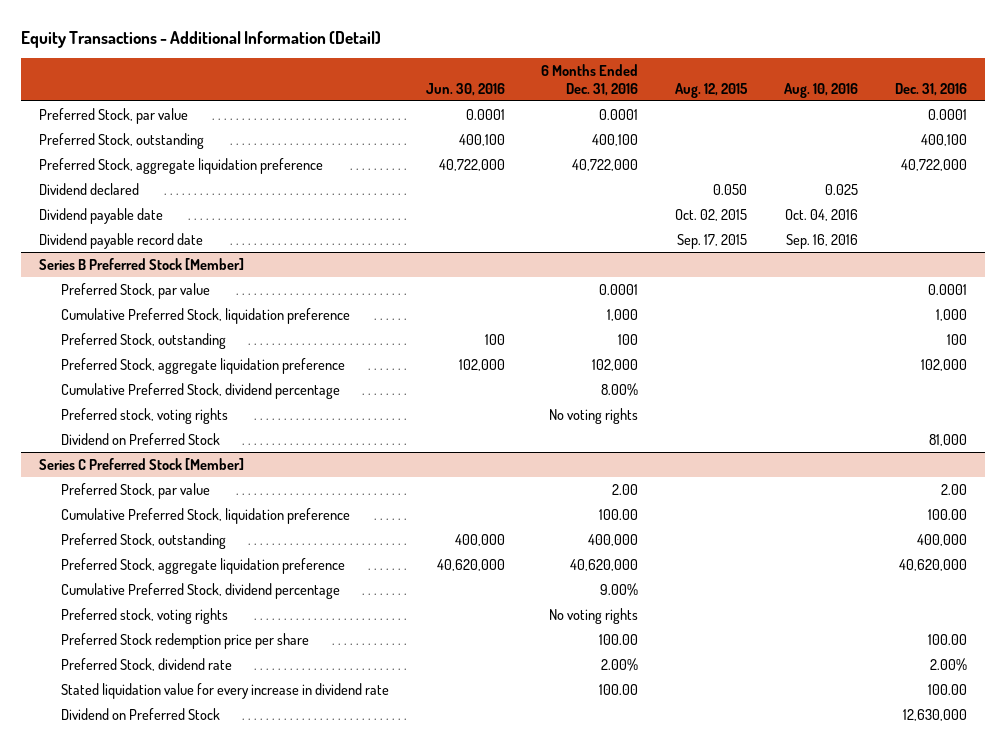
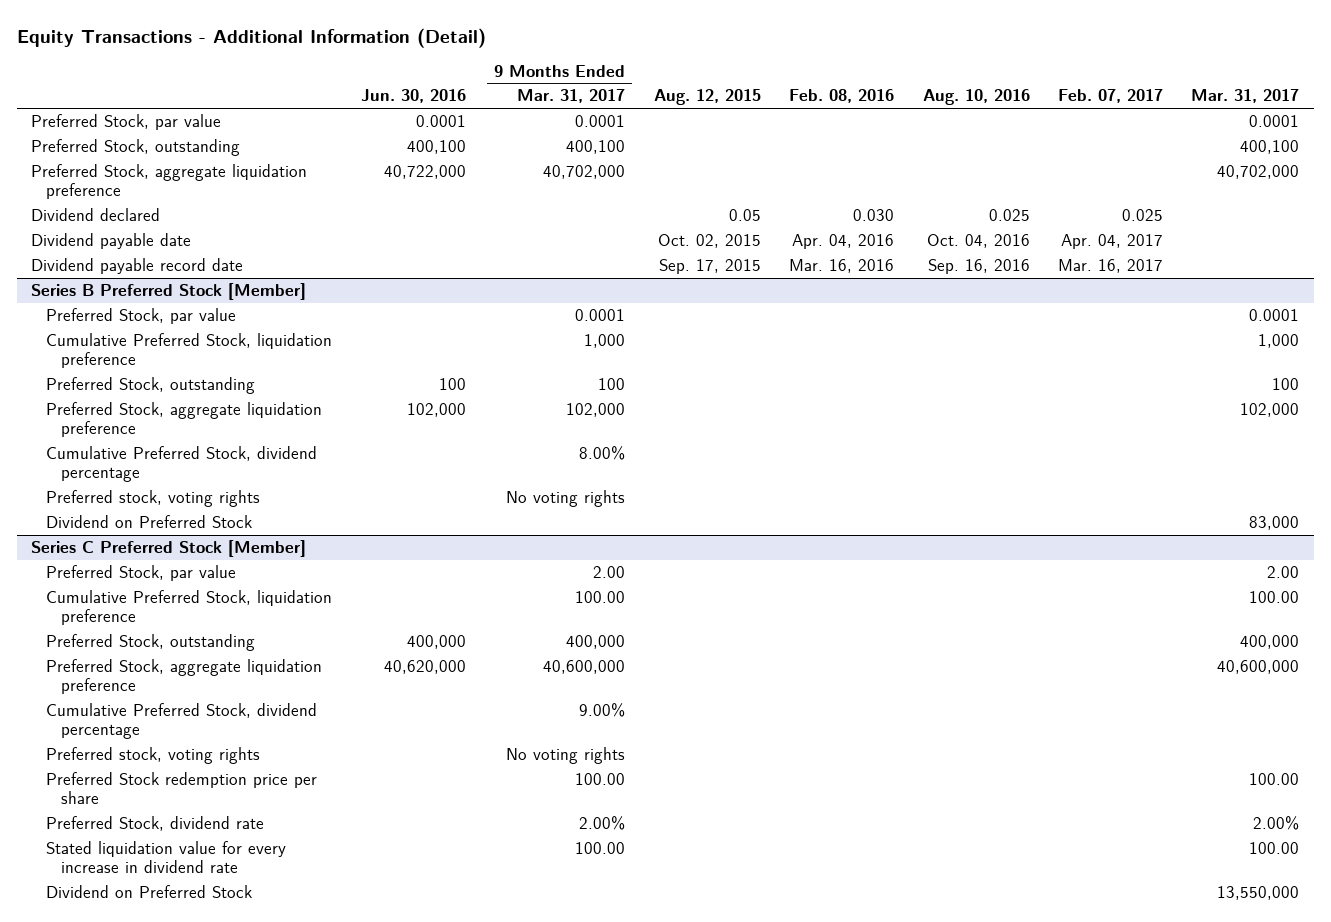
- | Jun. 30, 2016 | 6 Months Ended Dec. 31, 2016 | Aug. 12, 2015 | Aug. 10, 2016 | Dec. 31, 2016
+ | Jun. 30, 2016 | 9 Months Ended Mar. 31, 2017 | Aug. 12, 2015 | Feb. 08, 2016 | Aug. 10, 2016 | Feb. 07, 2017 | Mar. 31, 2017
- Dividend declared | | | 0.050 | 0.025 |
+ Dividend declared | | | 0.05 | 0.030 | 0.025 | 0.025 |

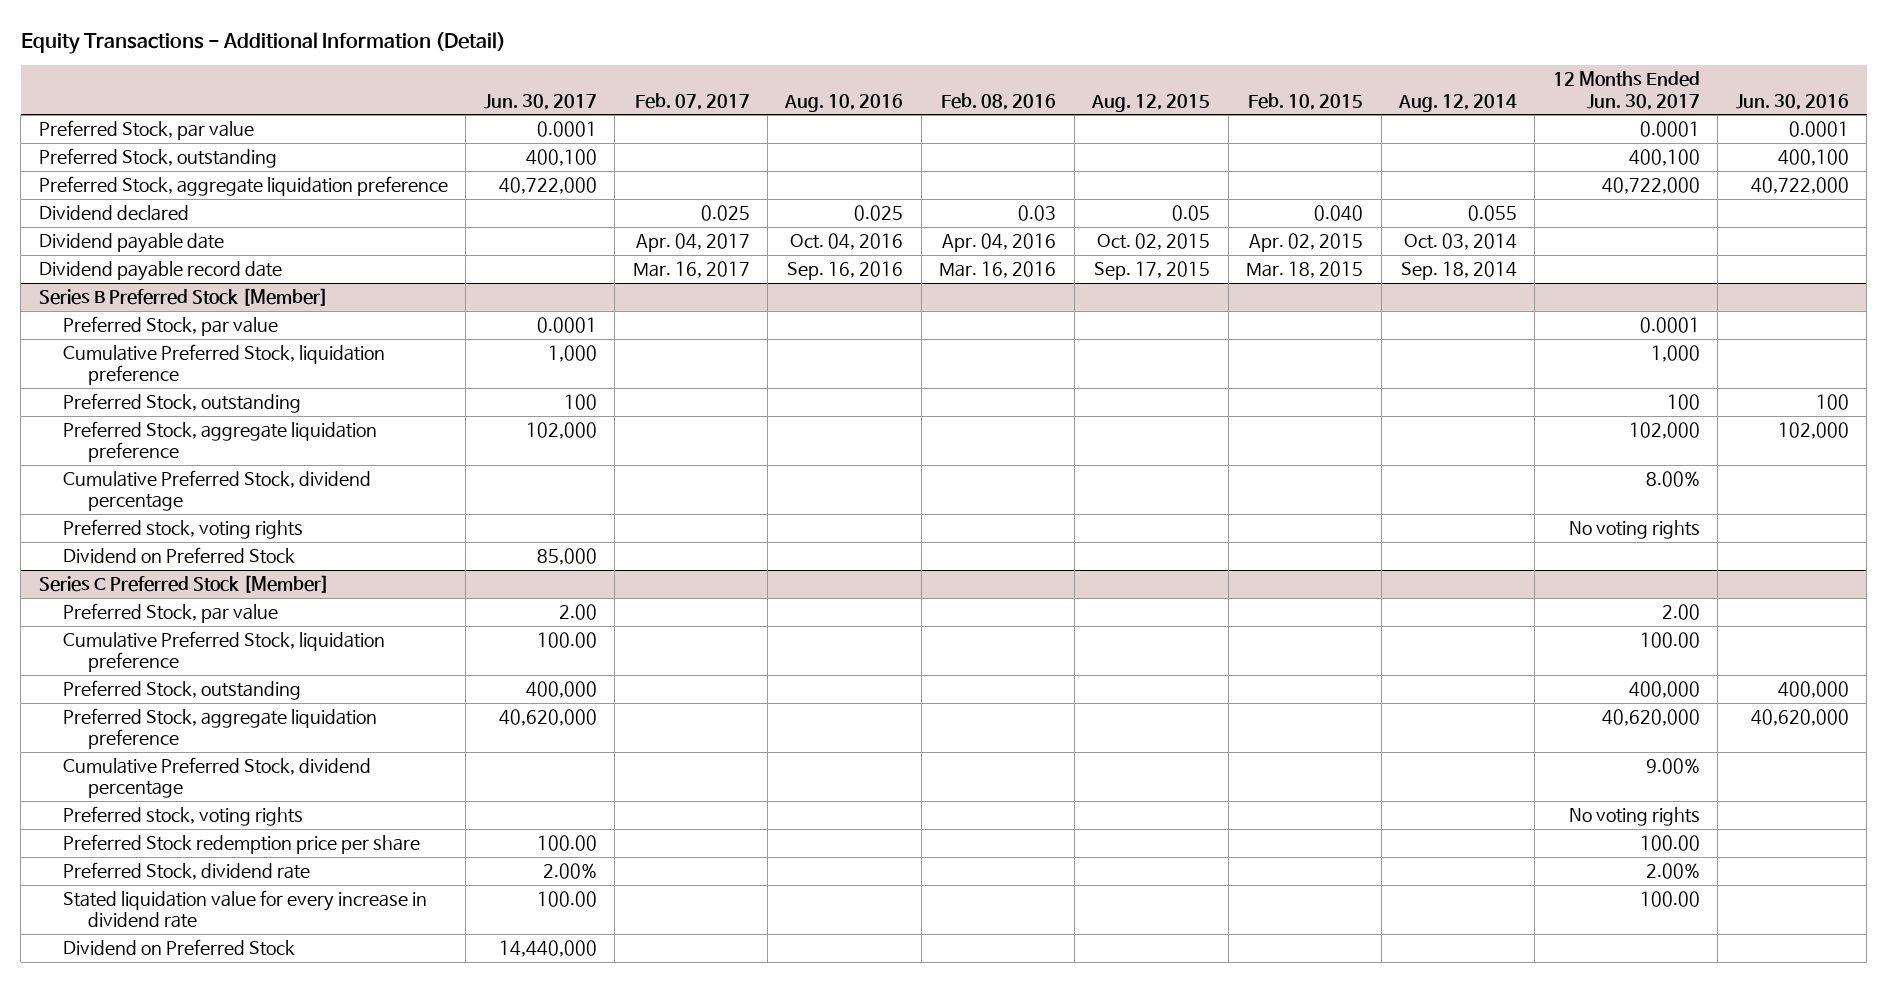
- | Jun. 30, 2016 | 9 Months Ended Mar. 31, 2017 | Aug. 12, 2015 | Feb. 08, 2016 | Aug. 10, 2016 | Feb. 07, 2017 | Mar. 31, 2017
+ | Jun. 30, 2017 | Feb. 07, 2017 | Aug. 10, 2016 | Feb. 08, 2016 | Aug. 12, 2015 | Feb. 10, 2015 | Aug. 12, 2014 | 12 Months Ended Jun. 30, 2017 | Jun. 30, 2016
- Dividend declared | | | 0.05 | 0.030 | 0.025 | 0.025 |
+ Dividend declared | | 0.025 | 0.025 | 0.03 | 0.05 | 0.040 | 0.055 | |

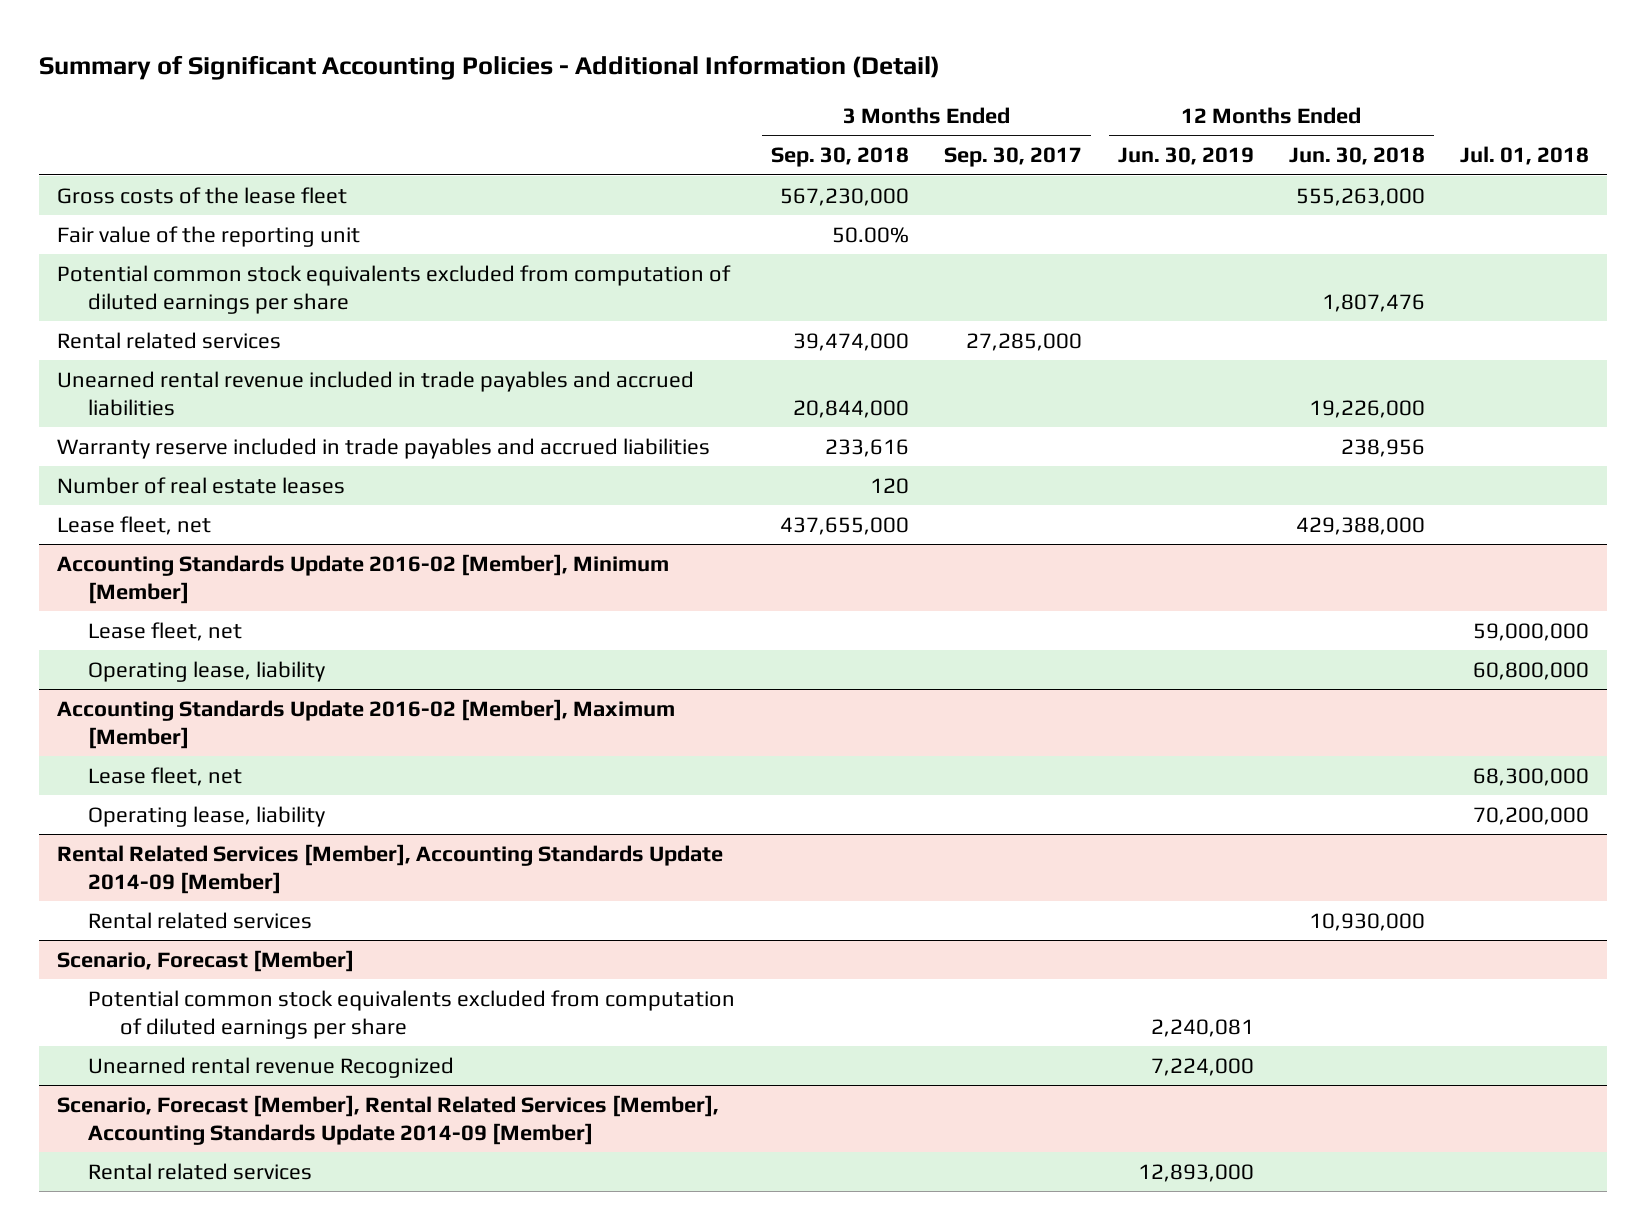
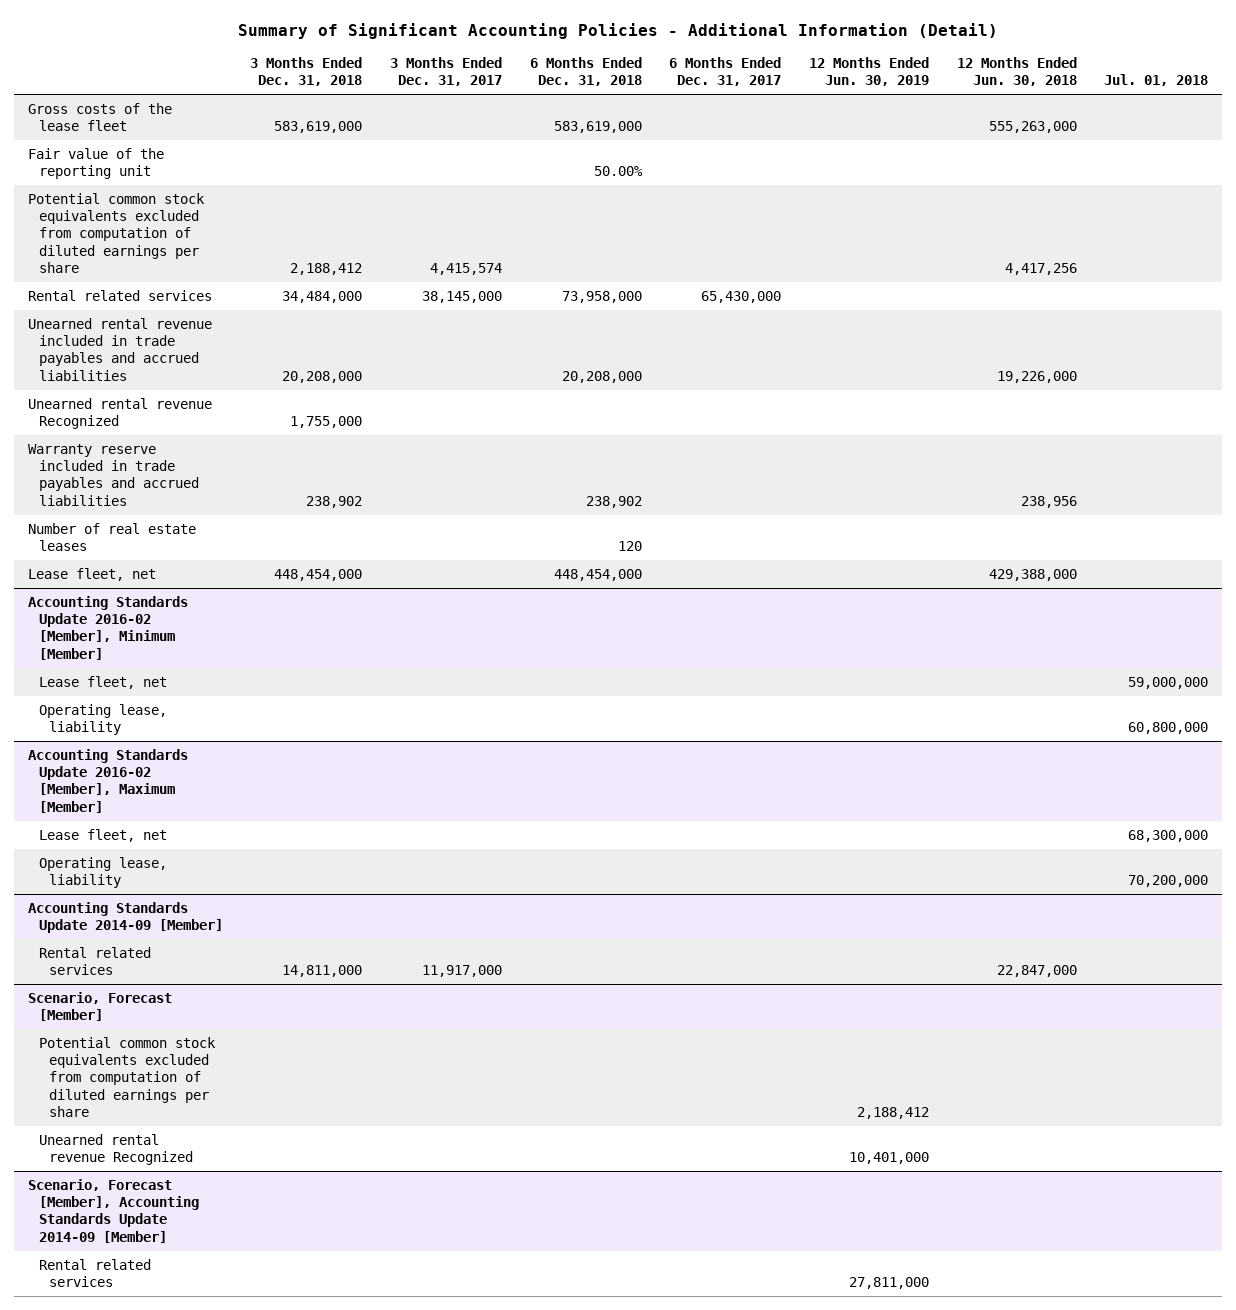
- | 3 Months Ended Sep. 30, 2018 | 3 Months Ended Sep. 30, 2017 | 12 Months Ended Jun. 30, 2019 | 12 Months Ended Jun. 30, 2018 | Jul. 01, 2018
+ | 3 Months Ended Dec. 31, 2018 | 3 Months Ended Dec. 31, 2017 | 6 Months Ended Dec. 31, 2018 | 6 Months Ended Dec. 31, 2017 | 12 Months Ended Jun. 30, 2019 | 12 Months Ended Jun. 30, 2018 | Jul. 01, 2018
- Potential common stock equivalents excluded from computation of diluted earnings per share | | | | 1,807,476 |
+ Potential common stock equivalents excluded from computation of diluted earnings per share | 2,188,412 | 4,415,574 | | | | 4,417,256 |
+ Unearned rental revenue Recognized | 1,755,000 | | | | | |
- Rental Related Services [Member], Accounting Standards Update 2014-09 [Member]
- Rental related services | | | | 10,930,000 |
+ Accounting Standards Update 2014-09 [Member]
+ Rental related services | 14,811,000 | 11,917,000 | | | | 22,847,000 |
@ Scenario, Forecast [Member]
- Potential common stock equivalents excluded from computation of diluted earnings per share | | | 2,240,081 | |
- Unearned rental revenue Recognized | | | 7,224,000 | |
- Scenario, Forecast [Member], Rental Related Services [Member], Accounting Standards Update 2014-09 [Member]
- Rental related services | | | 12,893,000 | |
@ Scenario, Forecast [Member]
+ Potential common stock equivalents excluded from computation of diluted earnings per share | | | | | 2,188,412 | |
+ Unearned rental revenue Recognized | | | | | 10,401,000 | |
+ Scenario, Forecast [Member], Accounting Standards Update 2014-09 [Member]
+ Rental related services | | | | | 27,811,000 | |

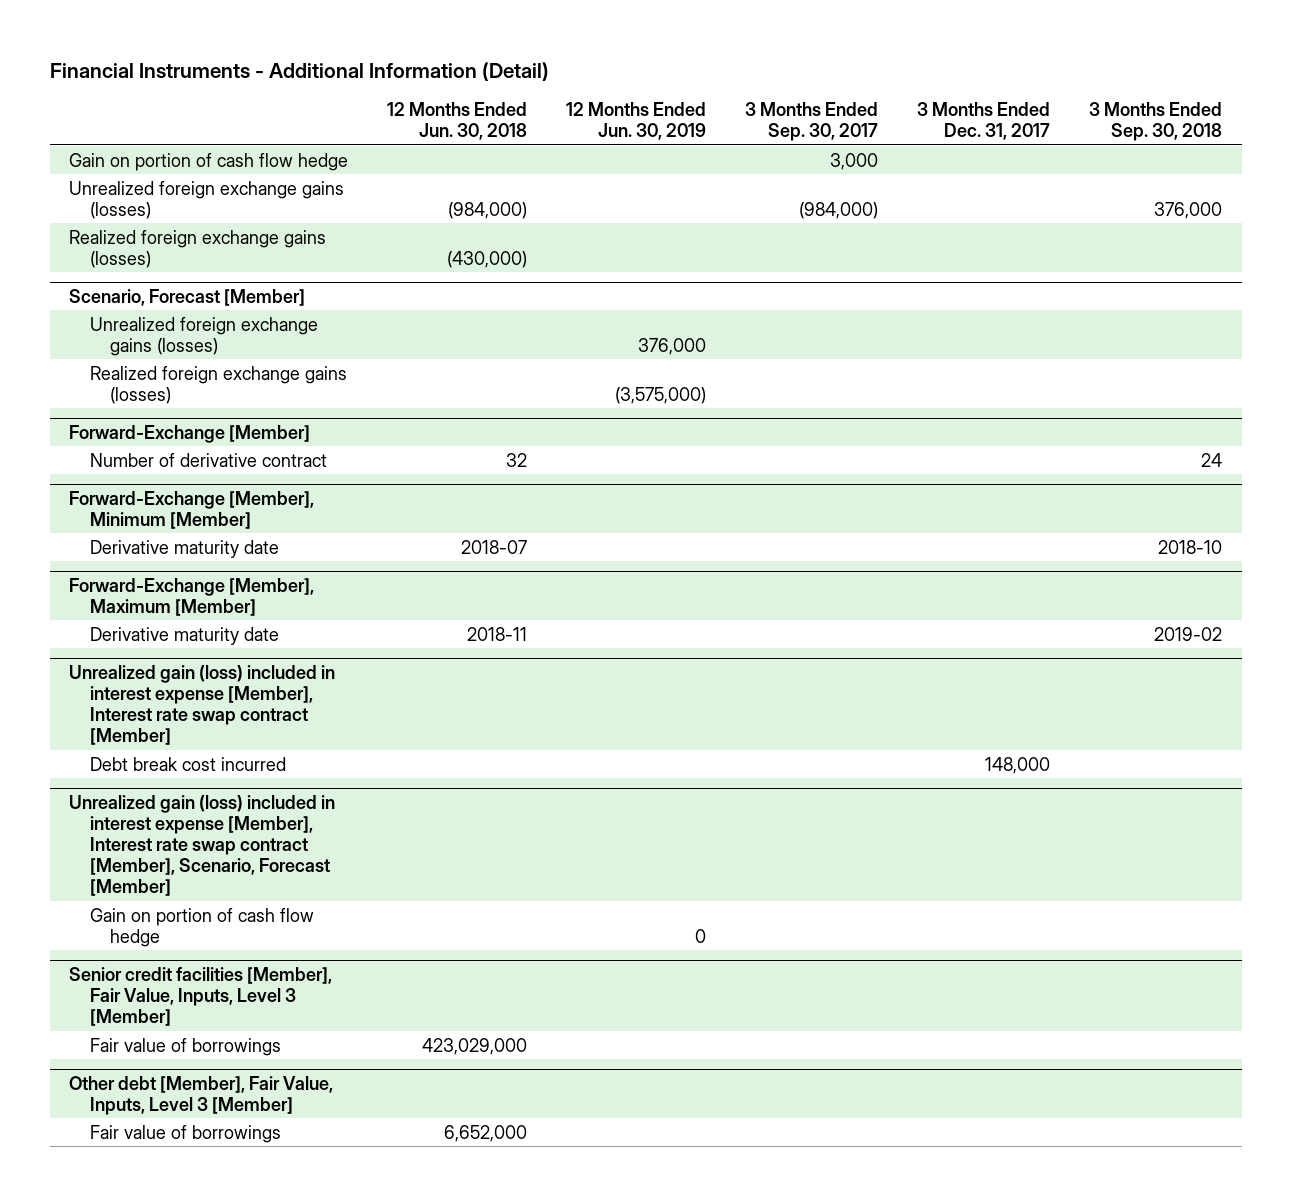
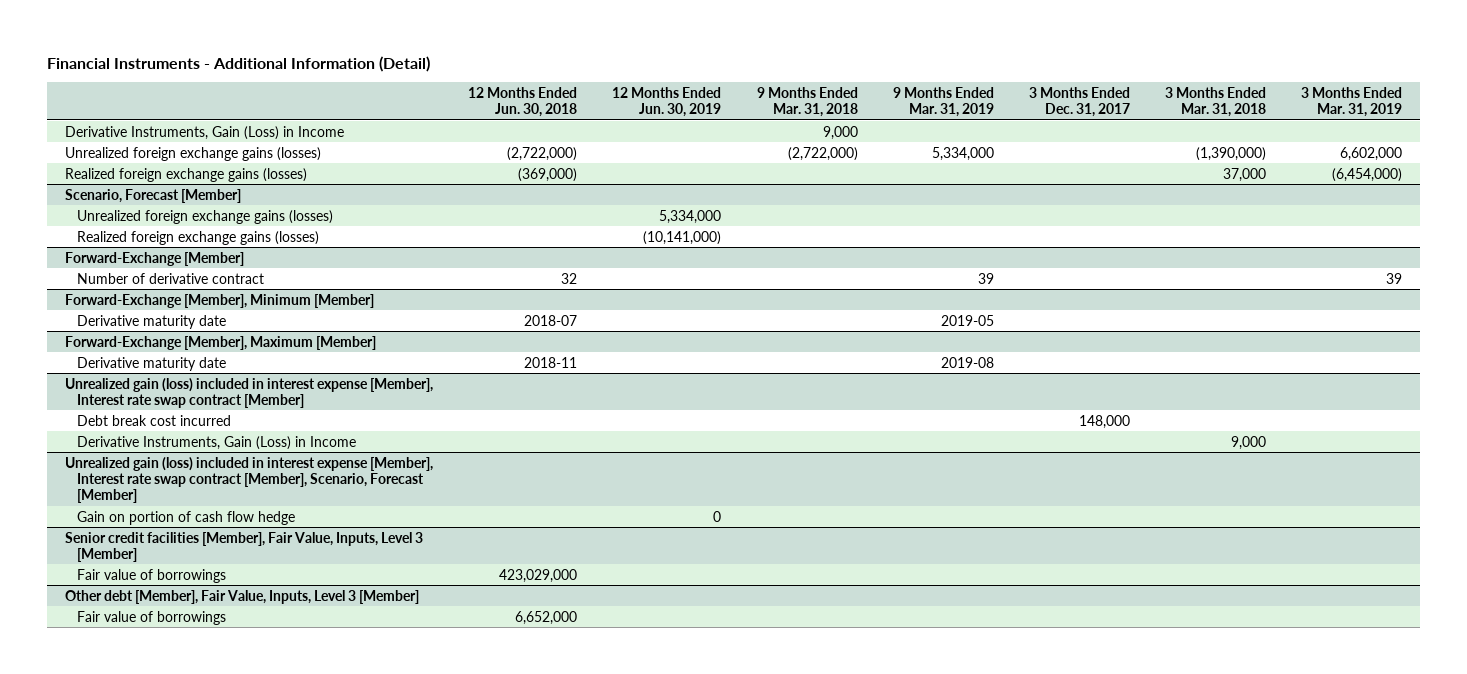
- | 12 Months Ended Jun. 30, 2018 | 12 Months Ended Jun. 30, 2019 | 3 Months Ended Sep. 30, 2017 | 3 Months Ended Dec. 31, 2017 | 3 Months Ended Sep. 30, 2018
+ | 12 Months Ended Jun. 30, 2018 | 12 Months Ended Jun. 30, 2019 | 9 Months Ended Mar. 31, 2018 | 9 Months Ended Mar. 31, 2019 | 3 Months Ended Dec. 31, 2017 | 3 Months Ended Mar. 31, 2018 | 3 Months Ended Mar. 31, 2019
- Gain on portion of cash flow hedge | | | 3,000 | |
- Unrealized foreign exchange gains (losses) | (984,000) | | (984,000) | | 376,000
- Realized foreign exchange gains (losses) | (430,000) | | | |
+ Derivative Instruments, Gain (Loss) in Income | | | 9,000 | | | |
+ Unrealized foreign exchange gains (losses) | (2,722,000) | | (2,722,000) | 5,334,000 | | (1,390,000) | 6,602,000
+ Realized foreign exchange gains (losses) | (369,000) | | | | | 37,000 | (6,454,000)
@ Scenario, Forecast [Member]
- Unrealized foreign exchange gains (losses) | | 376,000 | | |
- Realized foreign exchange gains (losses) | | (3,575,000) | | |
+ Unrealized foreign exchange gains (losses) | | 5,334,000 | | | | |
+ Realized foreign exchange gains (losses) | | (10,141,000) | | | | |
@ Unrealized gain (loss) included in interest expense [Member], Interest rate swap contract [Member]
+ Derivative Instruments, Gain (Loss) in Income | | | | | | 9,000 |

